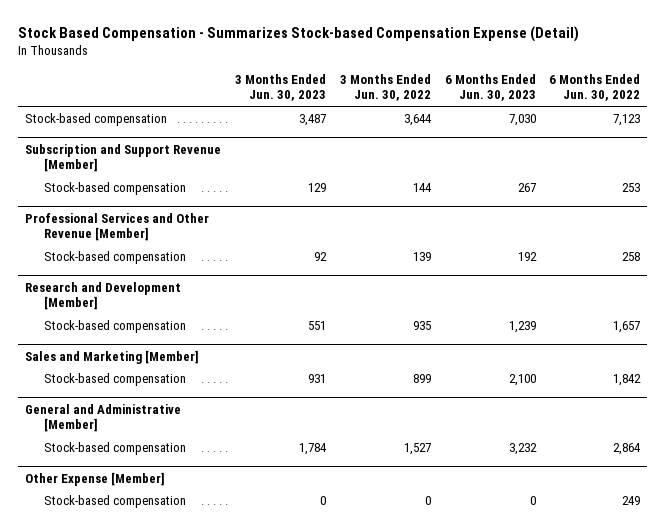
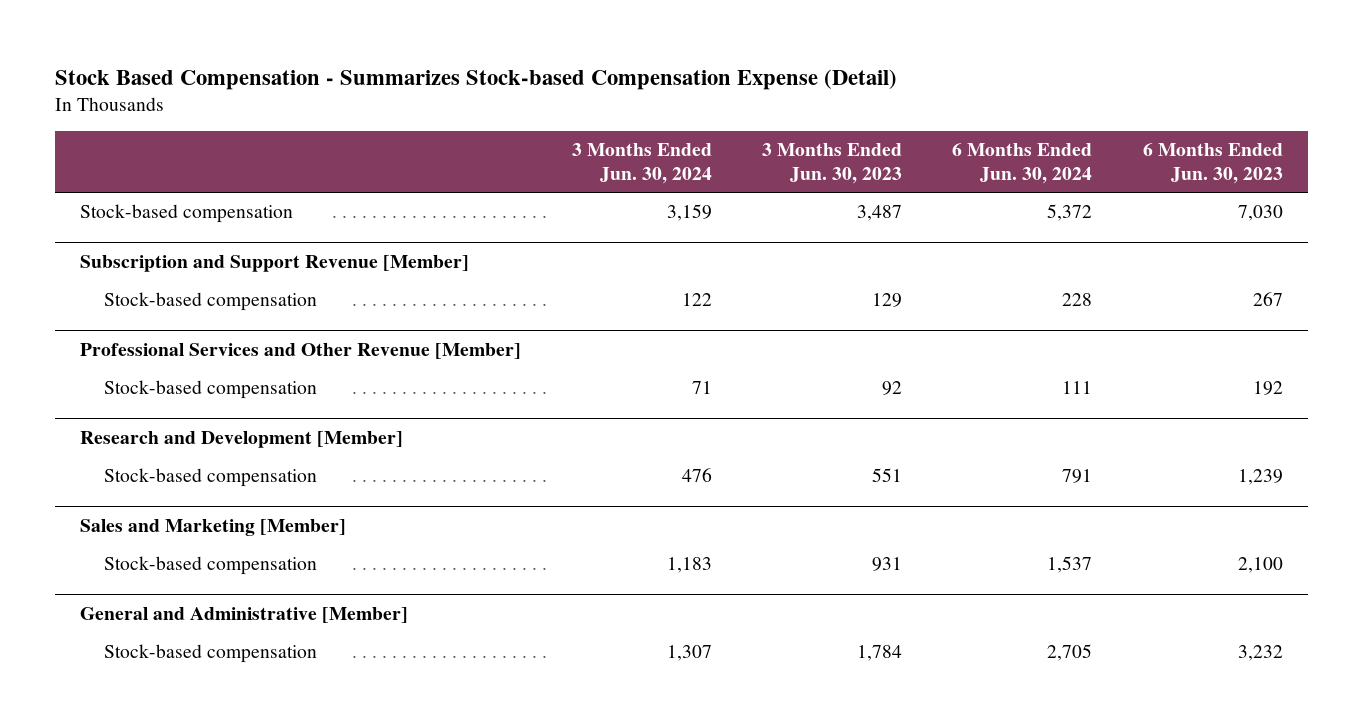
- | 3 Months Ended Jun. 30, 2023 | 3 Months Ended Jun. 30, 2022 | 6 Months Ended Jun. 30, 2023 | 6 Months Ended Jun. 30, 2022
+ | 3 Months Ended Jun. 30, 2024 | 3 Months Ended Jun. 30, 2023 | 6 Months Ended Jun. 30, 2024 | 6 Months Ended Jun. 30, 2023
- Other Expense [Member]
- Stock-based compensation | 0 | 0 | 0 | 249

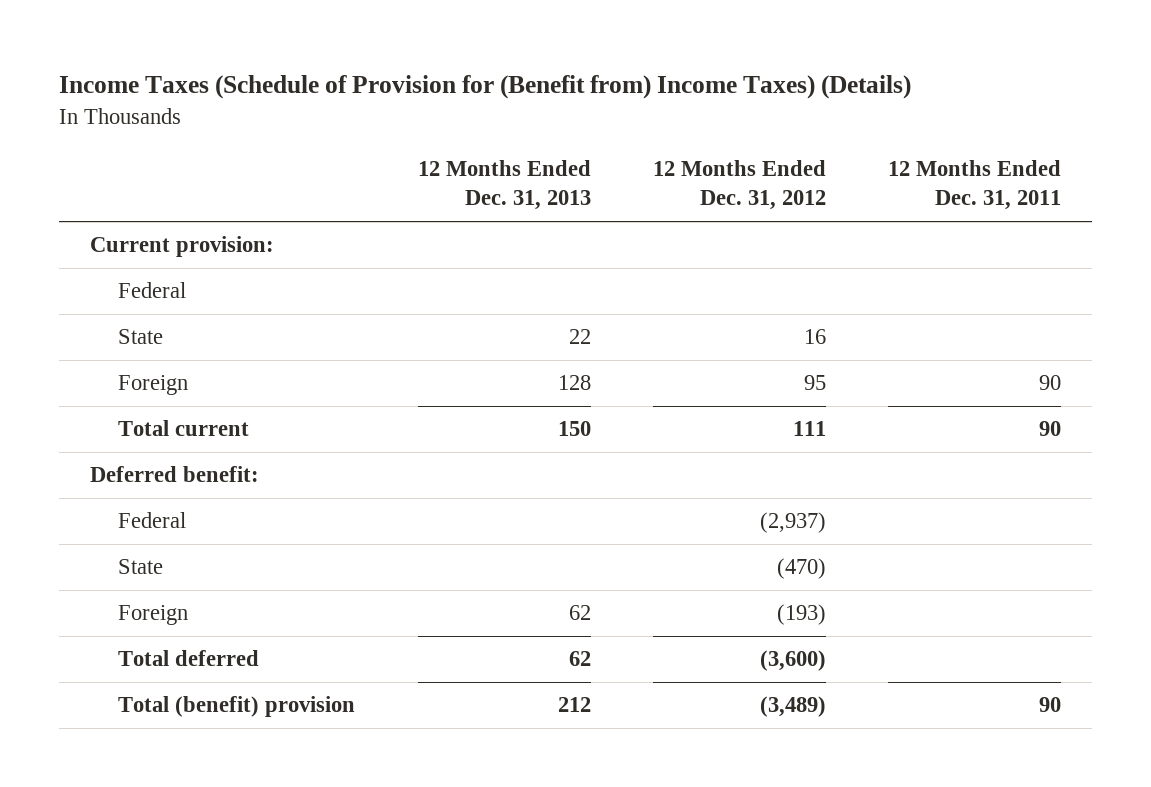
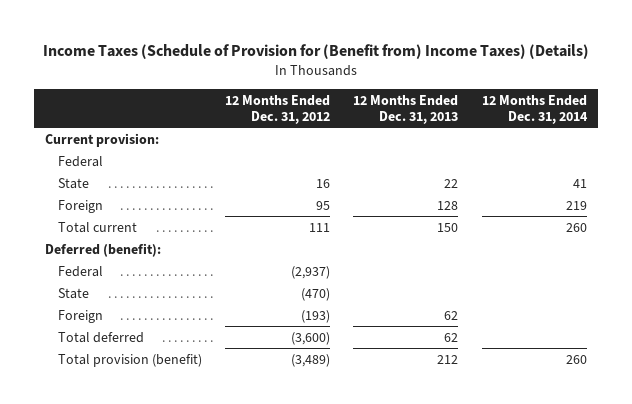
- | 12 Months Ended Dec. 31, 2013 | 12 Months Ended Dec. 31, 2012 | 12 Months Ended Dec. 31, 2011
+ | 12 Months Ended Dec. 31, 2012 | 12 Months Ended Dec. 31, 2013 | 12 Months Ended Dec. 31, 2014
- Deferred benefit:
+ Deferred (benefit):
- Total (benefit) provision | 212 | (3,489) | 90
+ Total provision (benefit) | (3,489) | 212 | 260

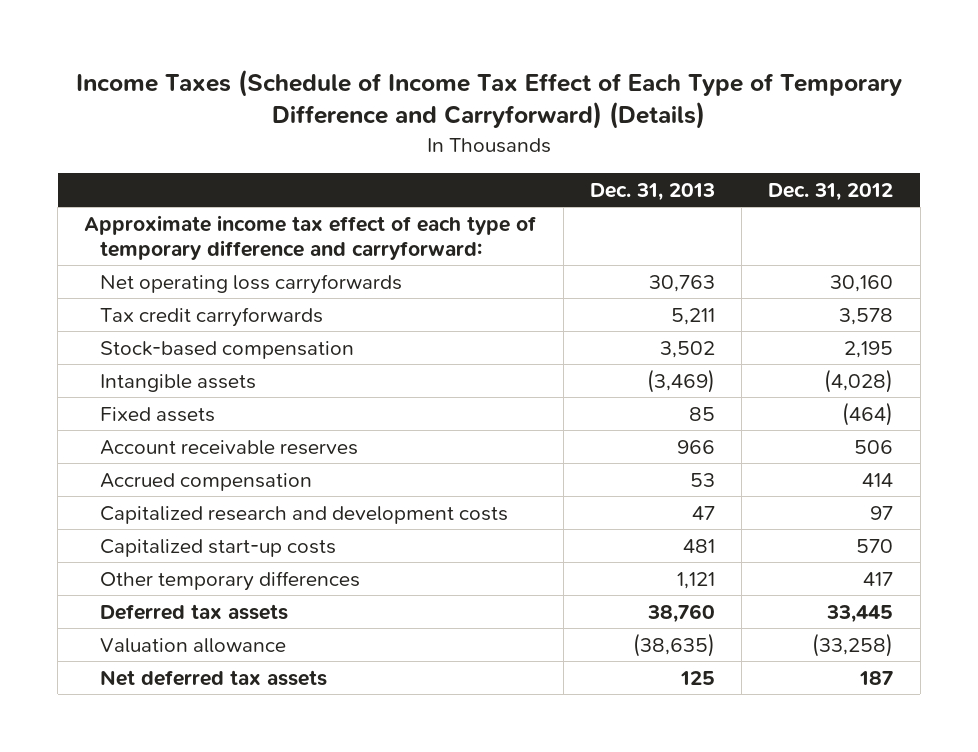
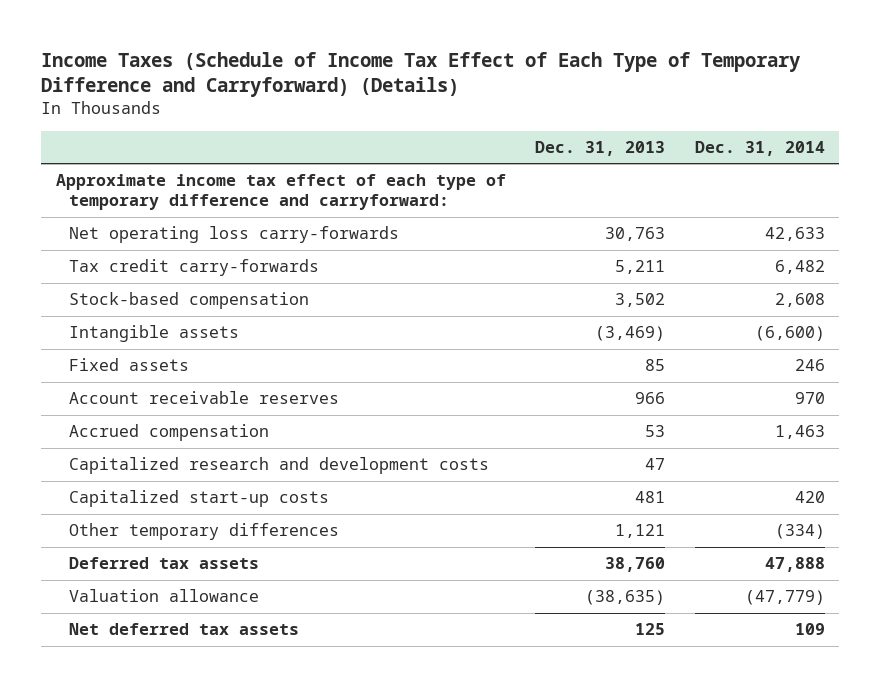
- | Dec. 31, 2013 | Dec. 31, 2012
+ | Dec. 31, 2013 | Dec. 31, 2014
- Net operating loss carryforwards | 30,763 | 30,160
- Tax credit carryforwards | 5,211 | 3,578
+ Net operating loss carry-forwards | 30,763 | 42,633
+ Tax credit carry-forwards | 5,211 | 6,482

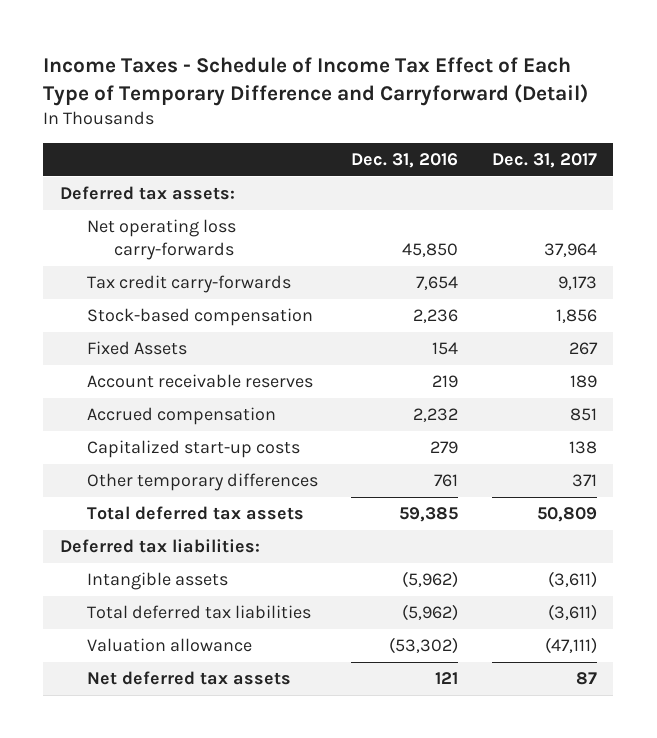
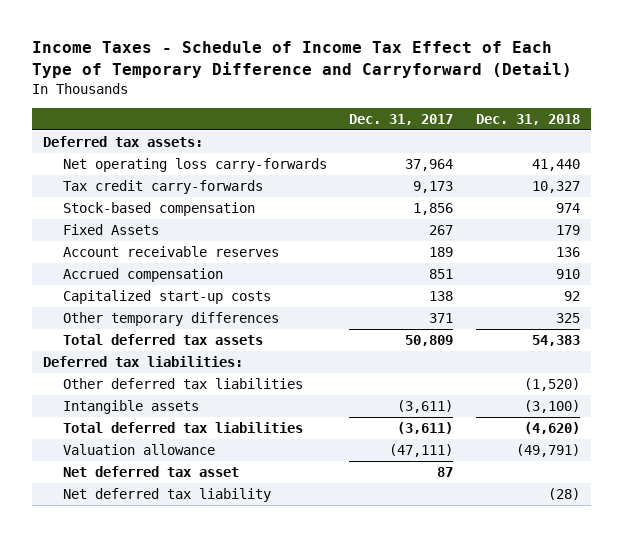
- | Dec. 31, 2016 | Dec. 31, 2017
+ | Dec. 31, 2017 | Dec. 31, 2018
+ Other deferred tax liabilities | | (1,520)
- Net deferred tax assets | 121 | 87
+ Net deferred tax asset | 87 |
+ Net deferred tax liability | | (28)

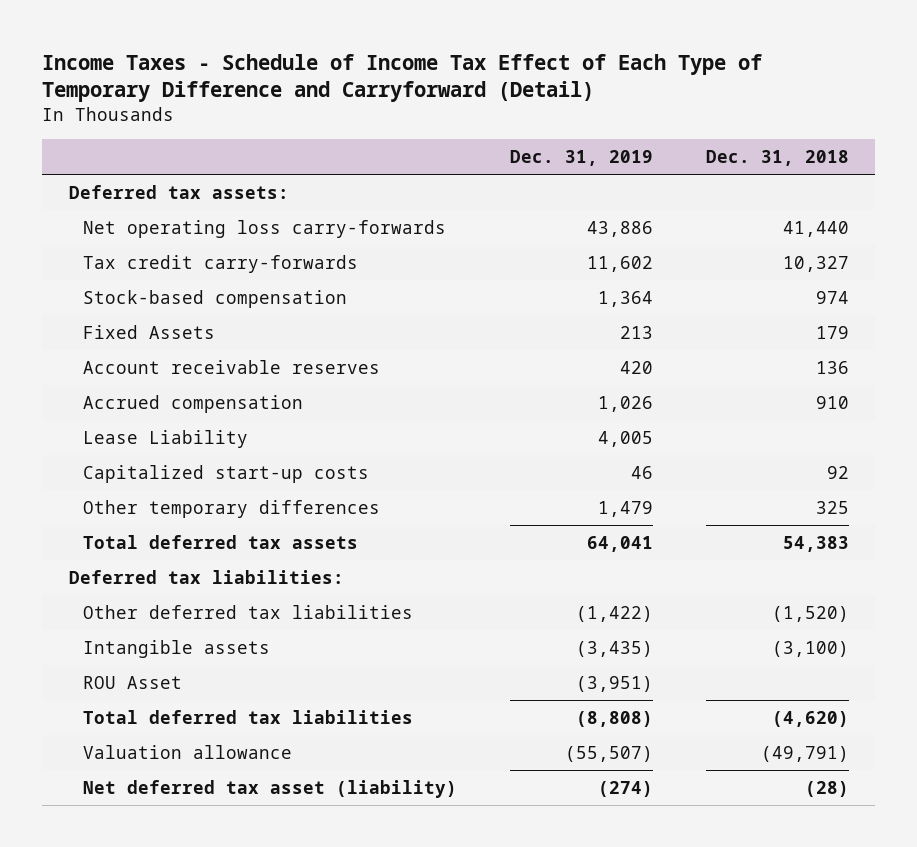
- | Dec. 31, 2017 | Dec. 31, 2018
+ | Dec. 31, 2019 | Dec. 31, 2018
+ Lease Liability | 4,005 |
+ ROU Asset | (3,951) |
- Net deferred tax asset | 87 |
- Net deferred tax liability | | (28)
+ Net deferred tax asset (liability) | (274) | (28)

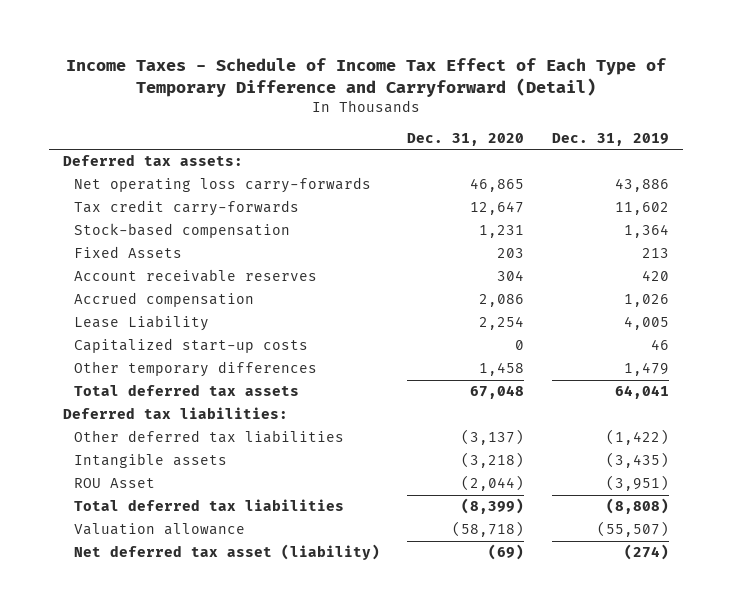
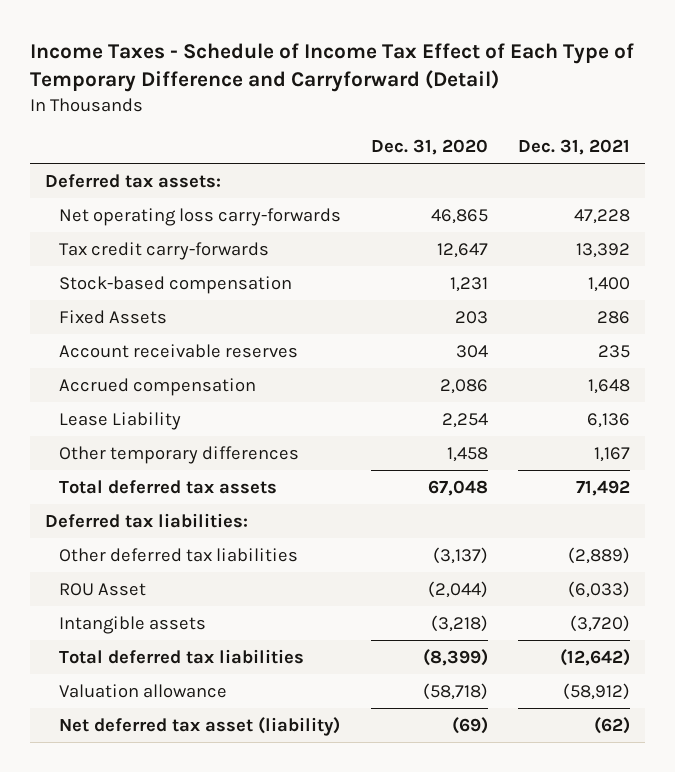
- | Dec. 31, 2020 | Dec. 31, 2019
+ | Dec. 31, 2020 | Dec. 31, 2021
- Capitalized start-up costs | 0 | 46
moved down: Intangible assets | (3,218) | (3,720)

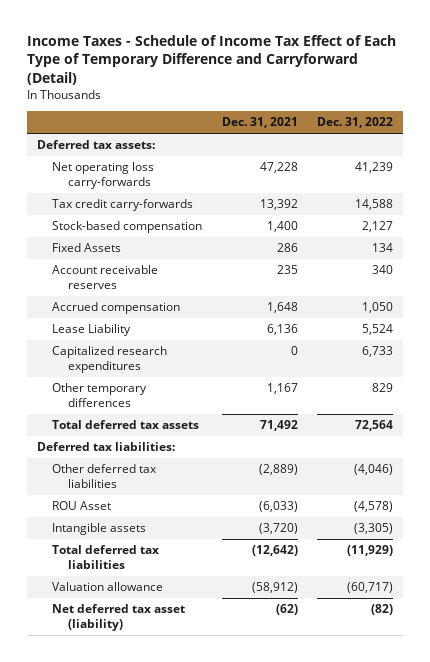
- | Dec. 31, 2020 | Dec. 31, 2021
+ | Dec. 31, 2021 | Dec. 31, 2022
+ Capitalized research expenditures | 0 | 6,733

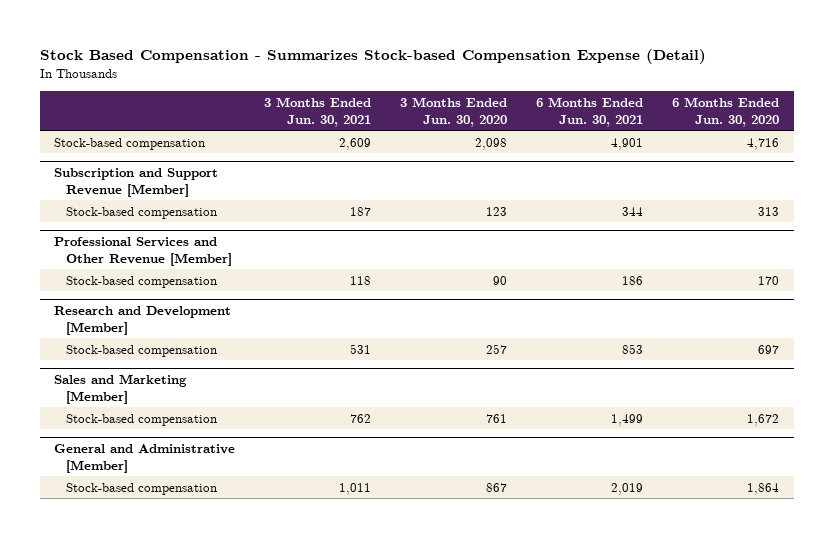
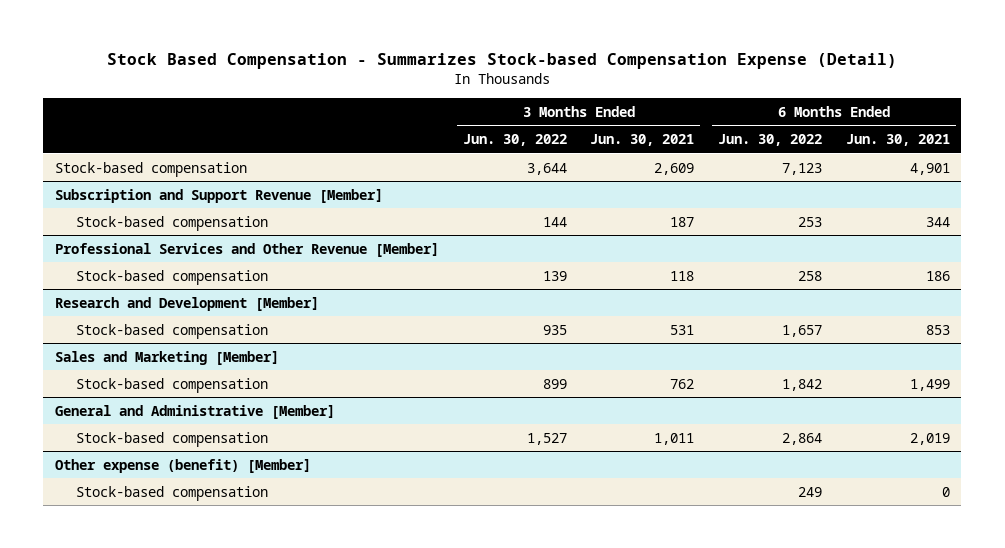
- | 3 Months Ended Jun. 30, 2021 | 3 Months Ended Jun. 30, 2020 | 6 Months Ended Jun. 30, 2021 | 6 Months Ended Jun. 30, 2020
+ | 3 Months Ended Jun. 30, 2022 | 3 Months Ended Jun. 30, 2021 | 6 Months Ended Jun. 30, 2022 | 6 Months Ended Jun. 30, 2021
+ Other expense (benefit) [Member]
+ Stock-based compensation | | | 249 | 0

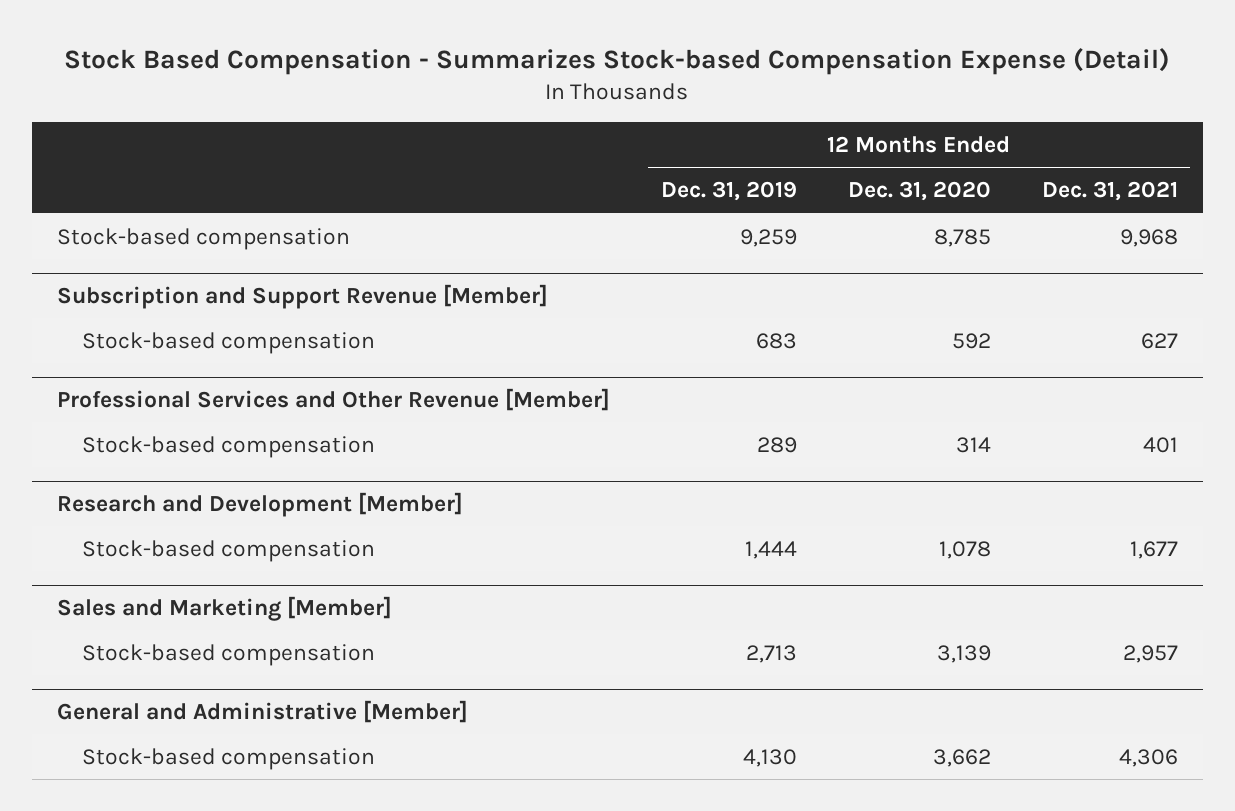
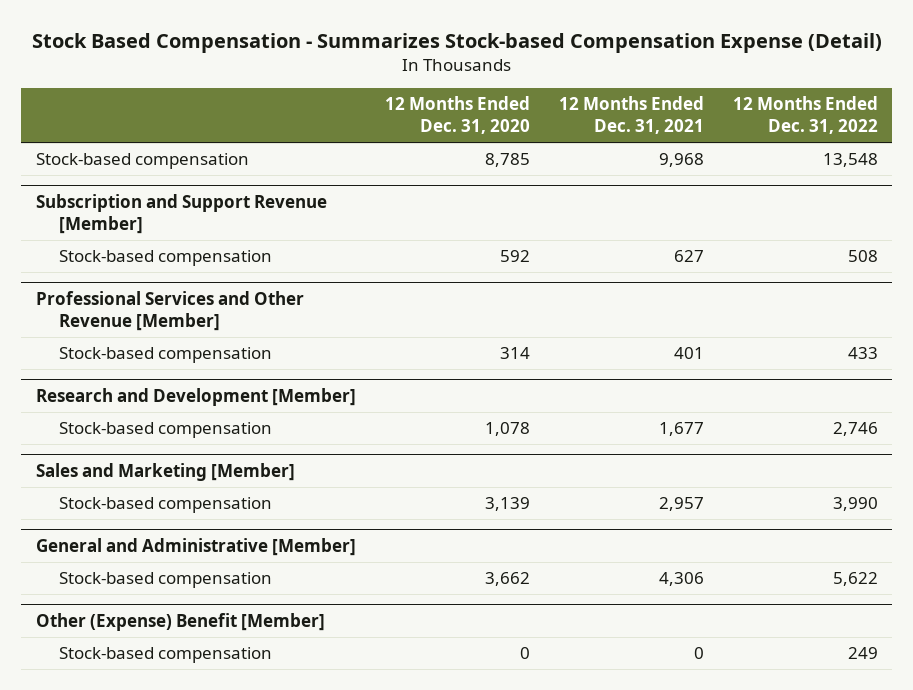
- | 12 Months Ended Dec. 31, 2019 | 12 Months Ended Dec. 31, 2020 | 12 Months Ended Dec. 31, 2021
+ | 12 Months Ended Dec. 31, 2020 | 12 Months Ended Dec. 31, 2021 | 12 Months Ended Dec. 31, 2022
+ Other (Expense) Benefit [Member]
+ Stock-based compensation | 0 | 0 | 249

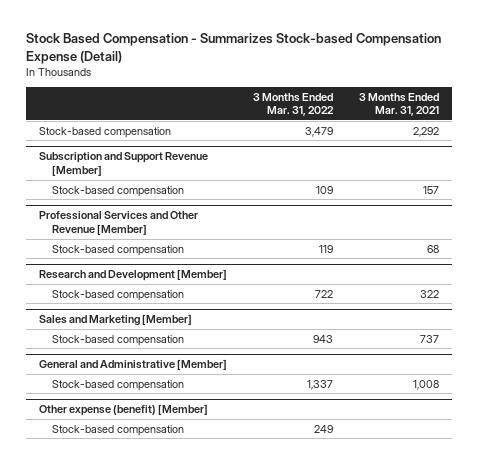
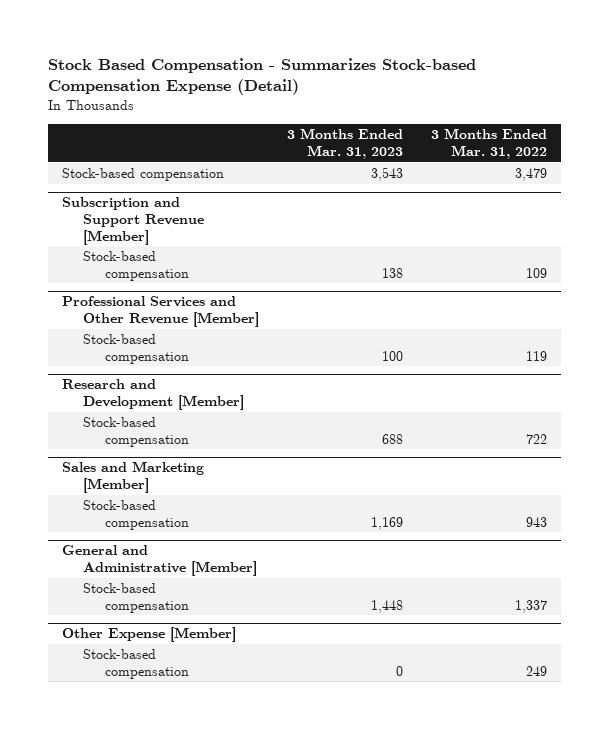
- | 3 Months Ended Mar. 31, 2022 | 3 Months Ended Mar. 31, 2021
+ | 3 Months Ended Mar. 31, 2023 | 3 Months Ended Mar. 31, 2022
- Other expense (benefit) [Member]
+ Other Expense [Member]

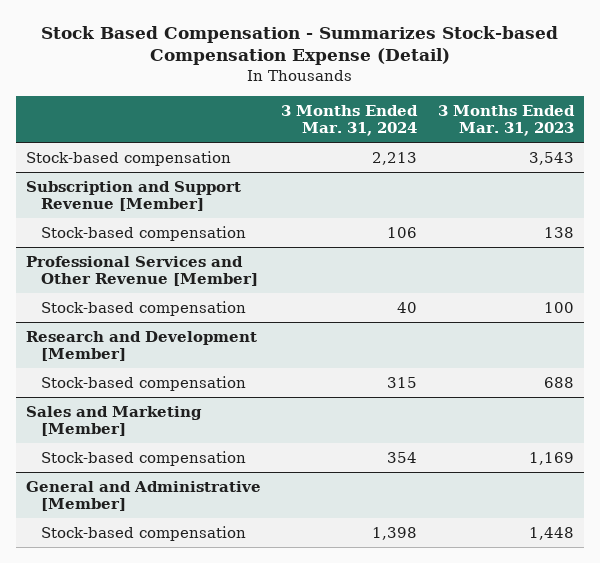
- | 3 Months Ended Mar. 31, 2023 | 3 Months Ended Mar. 31, 2022
+ | 3 Months Ended Mar. 31, 2024 | 3 Months Ended Mar. 31, 2023
- Other Expense [Member]
- Stock-based compensation | 0 | 249

